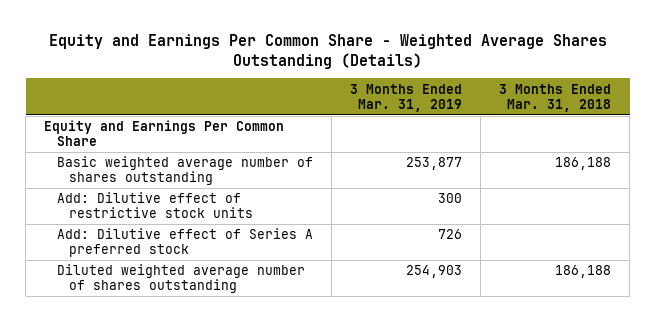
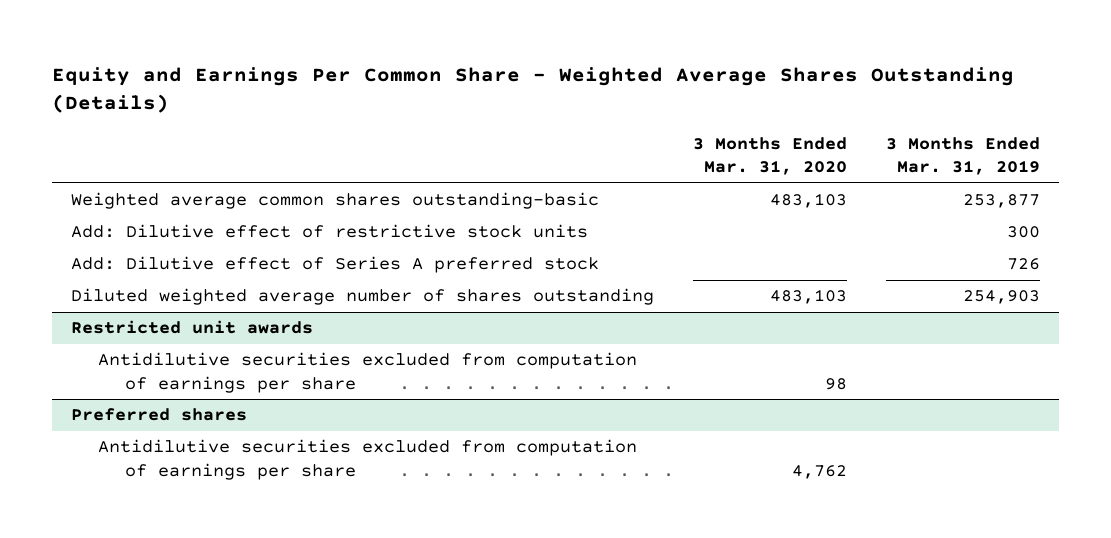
- | 3 Months Ended Mar. 31, 2019 | 3 Months Ended Mar. 31, 2018
+ | 3 Months Ended Mar. 31, 2020 | 3 Months Ended Mar. 31, 2019
- Equity and Earnings Per Common Share
- Basic weighted average number of shares outstanding | 253,877 | 186,188
+ Weighted average common shares outstanding-basic | 483,103 | 253,877
+ Restricted unit awards
+ Antidilutive securities excluded from computation of earnings per share | 98 |
+ Preferred shares
+ Antidilutive securities excluded from computation of earnings per share | 4,762 |

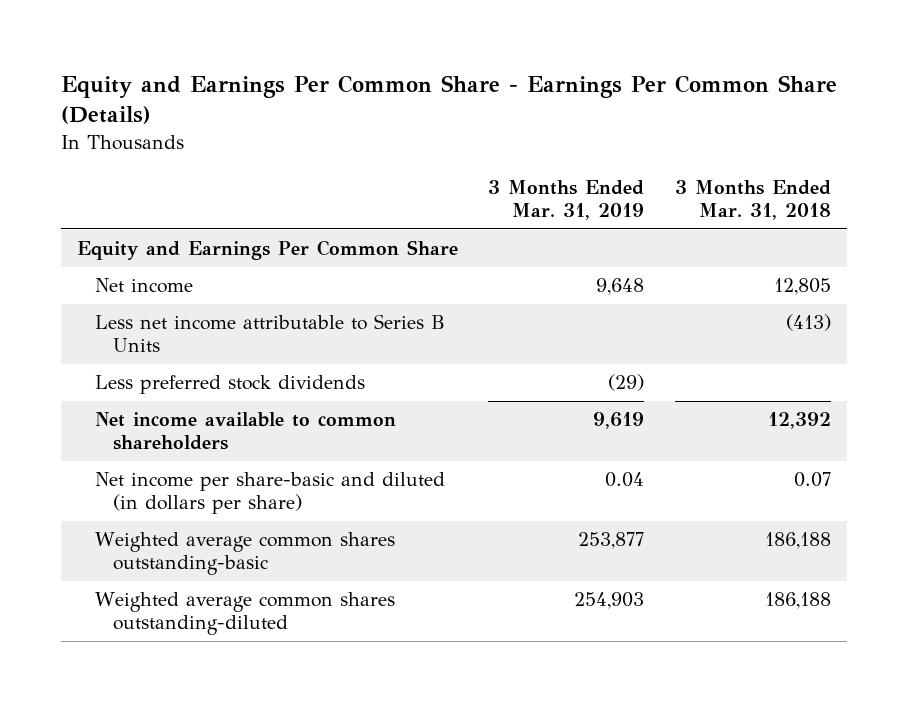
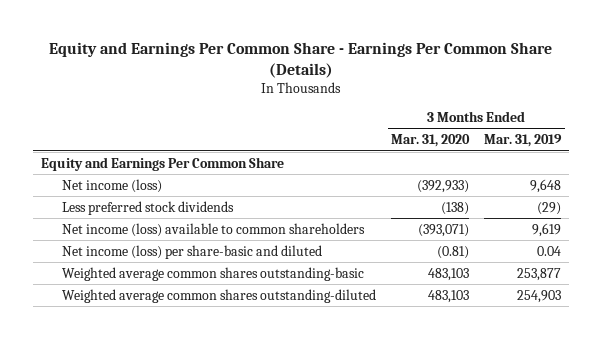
- | 3 Months Ended Mar. 31, 2019 | 3 Months Ended Mar. 31, 2018
+ | 3 Months Ended Mar. 31, 2020 | 3 Months Ended Mar. 31, 2019
- Net income | 9,648 | 12,805
- Less net income attributable to Series B Units | | (413)
+ Net income (loss) | (392,933) | 9,648
- Net income available to common shareholders | 9,619 | 12,392
- Net income per share-basic and diluted (in dollars per share) | 0.04 | 0.07
+ Net income (loss) available to common shareholders | (393,071) | 9,619
+ Net income (loss) per share-basic and diluted | (0.81) | 0.04

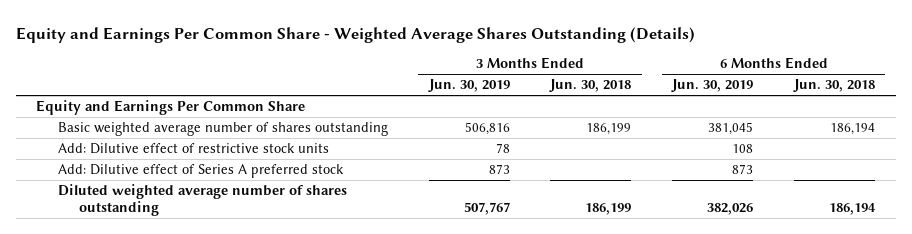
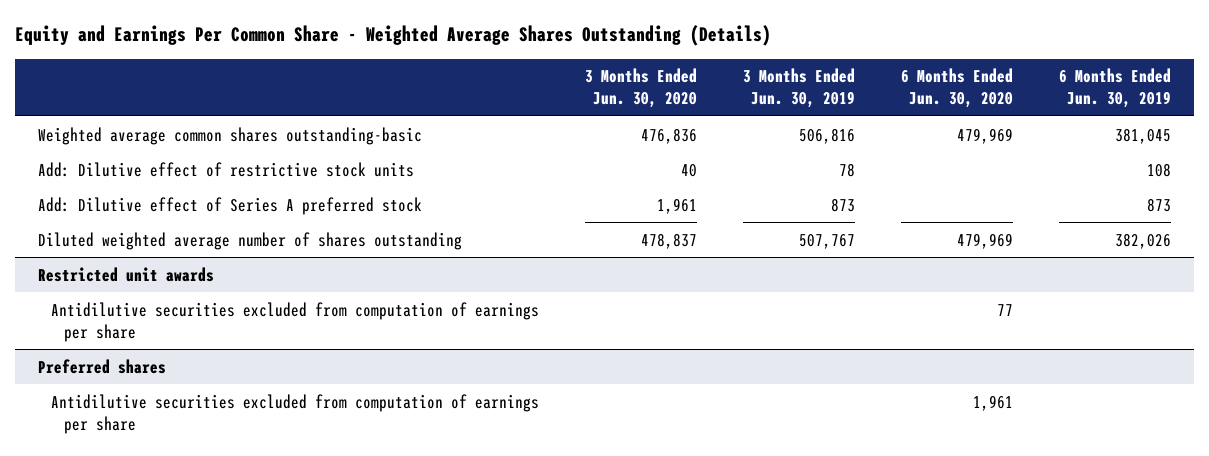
- | 3 Months Ended Jun. 30, 2019 | 3 Months Ended Jun. 30, 2018 | 6 Months Ended Jun. 30, 2019 | 6 Months Ended Jun. 30, 2018
+ | 3 Months Ended Jun. 30, 2020 | 3 Months Ended Jun. 30, 2019 | 6 Months Ended Jun. 30, 2020 | 6 Months Ended Jun. 30, 2019
- Equity and Earnings Per Common Share
- Basic weighted average number of shares outstanding | 506,816 | 186,199 | 381,045 | 186,194
+ Weighted average common shares outstanding-basic | 476,836 | 506,816 | 479,969 | 381,045
+ Restricted unit awards
+ Antidilutive securities excluded from computation of earnings per share | | | 77 |
+ Preferred shares
+ Antidilutive securities excluded from computation of earnings per share | | | 1,961 |

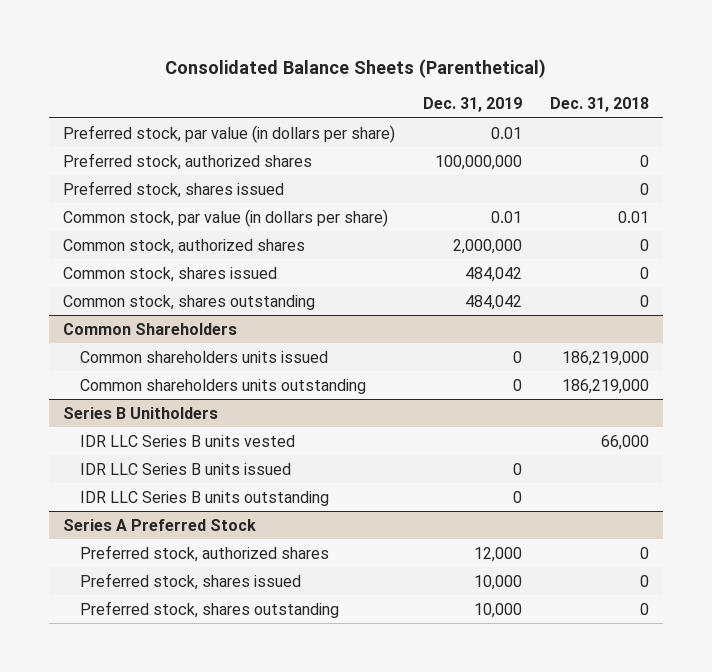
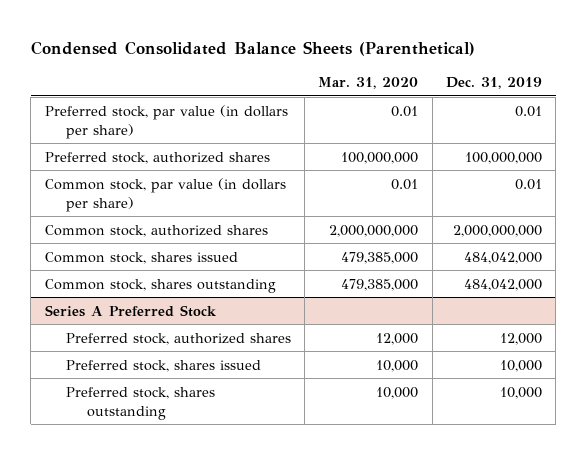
- Consolidated Balance Sheets (Parenthetical)
+ Condensed Consolidated Balance Sheets (Parenthetical)
- | Dec. 31, 2019 | Dec. 31, 2018
+ | Mar. 31, 2020 | Dec. 31, 2019
- Preferred stock, shares issued | | 0
- Common stock, authorized shares | 2,000,000 | 0
- Common stock, shares issued | 484,042 | 0
- Common stock, shares outstanding | 484,042 | 0
- Common Shareholders
- Common shareholders units issued | 0 | 186,219,000
- Common shareholders units outstanding | 0 | 186,219,000
- Series B Unitholders
- IDR LLC Series B units vested | | 66,000
- IDR LLC Series B units issued | 0 |
- IDR LLC Series B units outstanding | 0 |
+ Common stock, authorized shares | 2,000,000,000 | 2,000,000,000
+ Common stock, shares issued | 479,385,000 | 484,042,000
+ Common stock, shares outstanding | 479,385,000 | 484,042,000

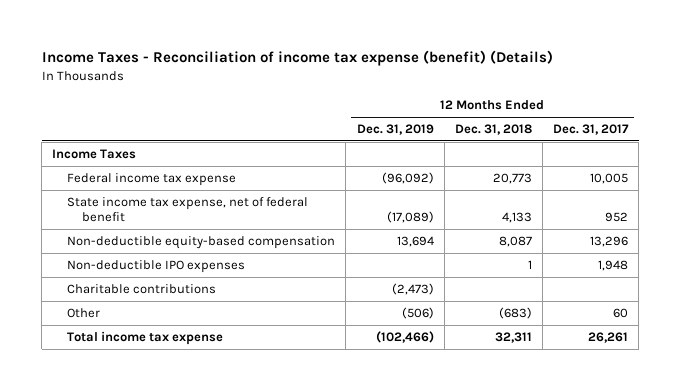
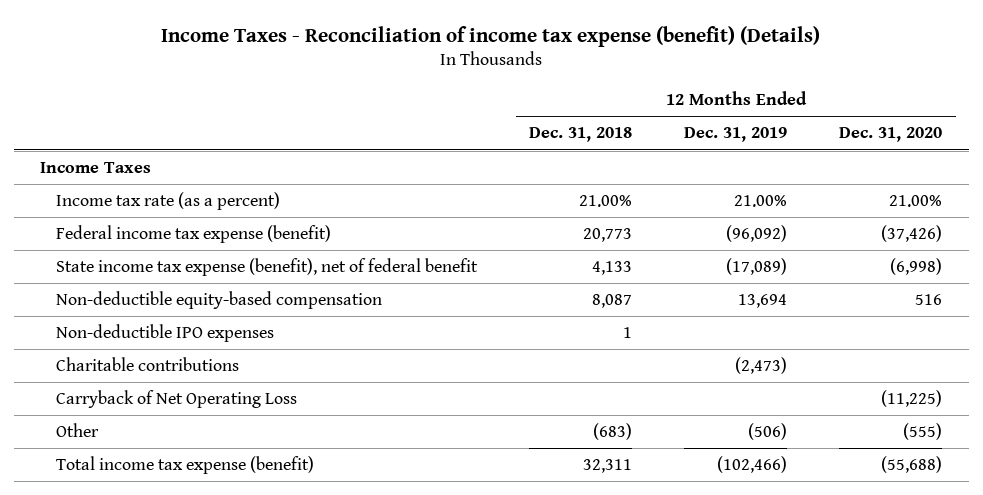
- | 12 Months Ended Dec. 31, 2019 | 12 Months Ended Dec. 31, 2018 | 12 Months Ended Dec. 31, 2017
+ | 12 Months Ended Dec. 31, 2018 | 12 Months Ended Dec. 31, 2019 | 12 Months Ended Dec. 31, 2020
- Federal income tax expense | (96,092) | 20,773 | 10,005
- State income tax expense, net of federal benefit | (17,089) | 4,133 | 952
+ Income tax rate (as a percent) | 21.00% | 21.00% | 21.00%
+ Federal income tax expense (benefit) | 20,773 | (96,092) | (37,426)
+ State income tax expense (benefit), net of federal benefit | 4,133 | (17,089) | (6,998)
+ Carryback of Net Operating Loss | | | (11,225)
- Total income tax expense | (102,466) | 32,311 | 26,261
+ Total income tax expense (benefit) | 32,311 | (102,466) | (55,688)

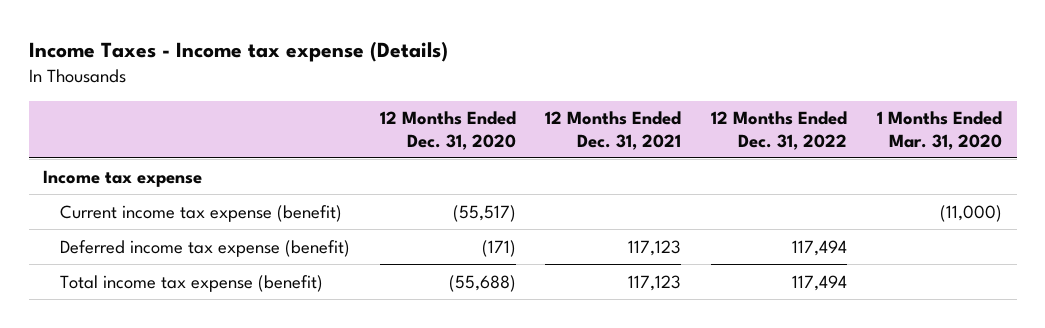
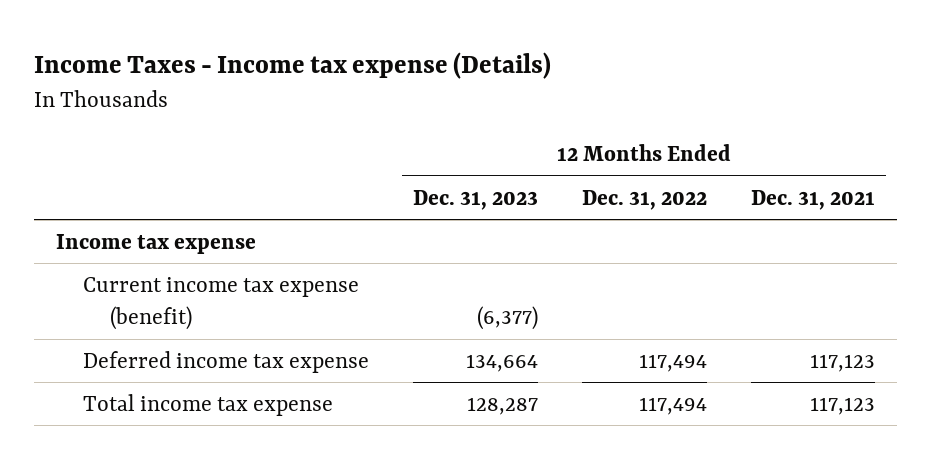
- | 12 Months Ended Dec. 31, 2020 | 12 Months Ended Dec. 31, 2021 | 12 Months Ended Dec. 31, 2022 | 1 Months Ended Mar. 31, 2020
+ | 12 Months Ended Dec. 31, 2023 | 12 Months Ended Dec. 31, 2022 | 12 Months Ended Dec. 31, 2021
- Deferred income tax expense (benefit) | (171) | 117,123 | 117,494 |
- Total income tax expense (benefit) | (55,688) | 117,123 | 117,494 |
+ Deferred income tax expense | 134,664 | 117,494 | 117,123
+ Total income tax expense | 128,287 | 117,494 | 117,123

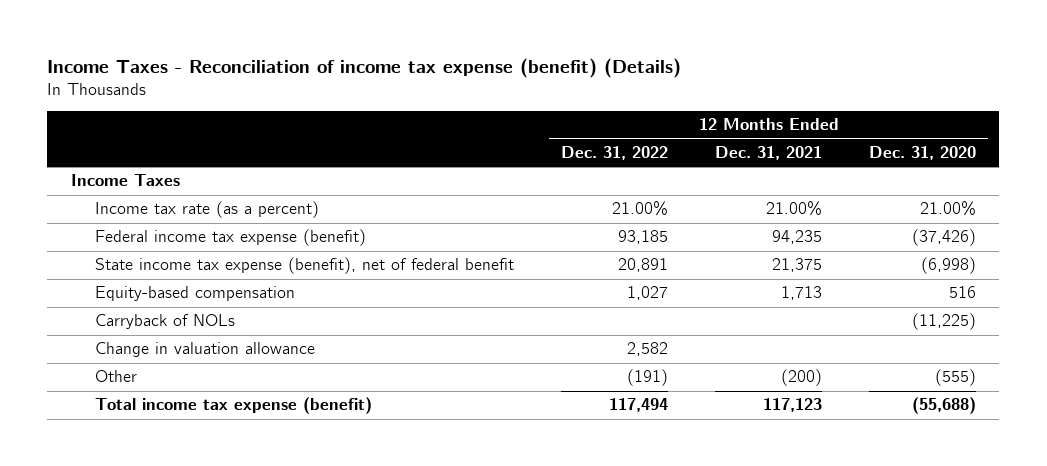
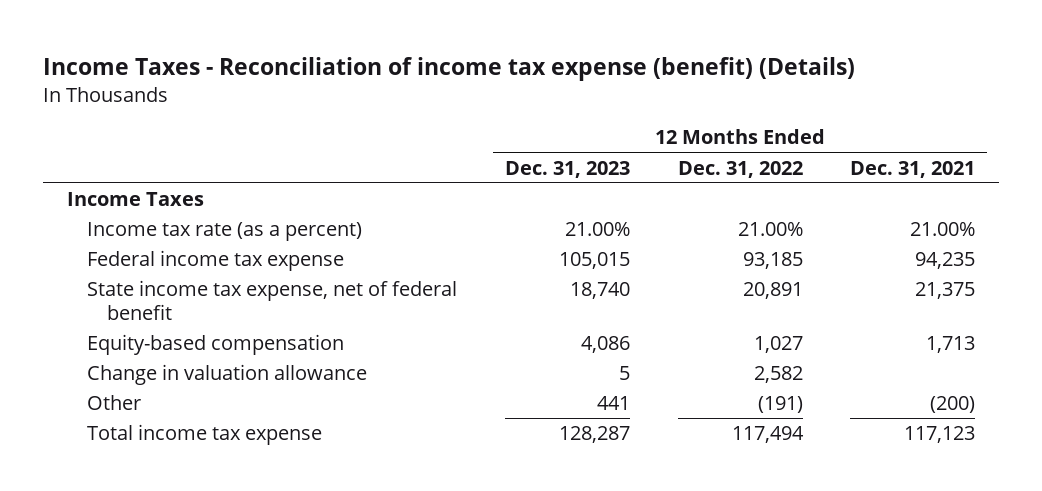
- | 12 Months Ended Dec. 31, 2022 | 12 Months Ended Dec. 31, 2021 | 12 Months Ended Dec. 31, 2020
+ | 12 Months Ended Dec. 31, 2023 | 12 Months Ended Dec. 31, 2022 | 12 Months Ended Dec. 31, 2021
- Federal income tax expense (benefit) | 93,185 | 94,235 | (37,426)
- State income tax expense (benefit), net of federal benefit | 20,891 | 21,375 | (6,998)
+ Federal income tax expense | 105,015 | 93,185 | 94,235
+ State income tax expense, net of federal benefit | 18,740 | 20,891 | 21,375
- Carryback of NOLs | | | (11,225)
- Total income tax expense (benefit) | 117,494 | 117,123 | (55,688)
+ Total income tax expense | 128,287 | 117,494 | 117,123

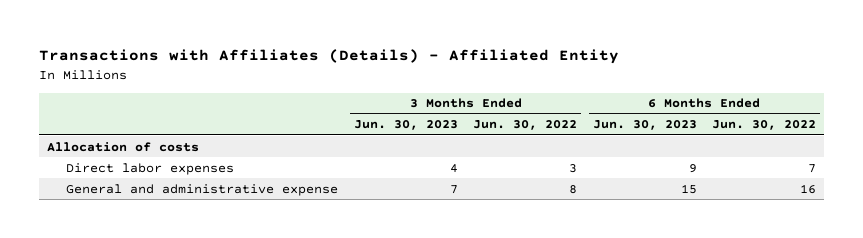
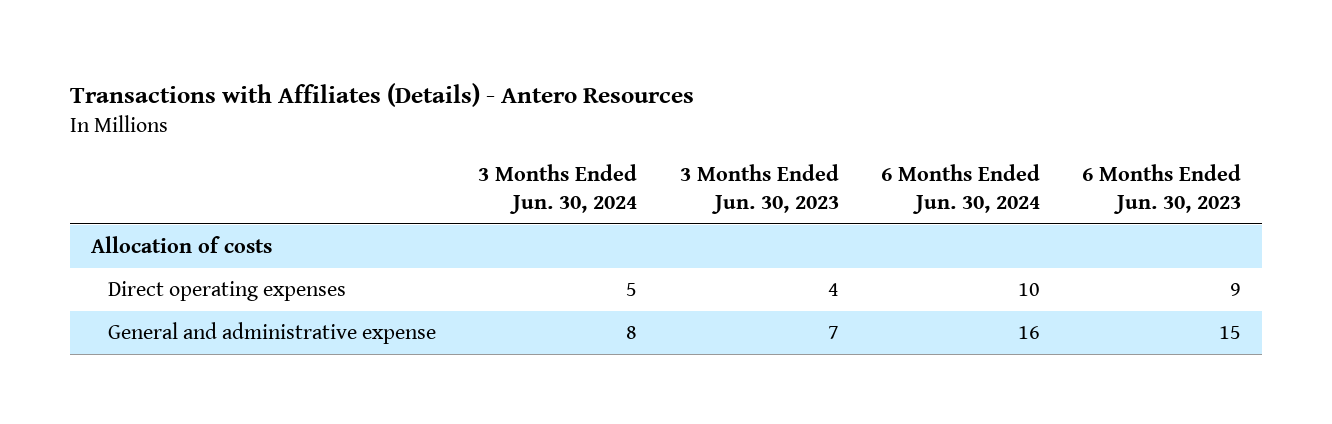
- Transactions with Affiliates (Details) - Affiliated Entity
+ Transactions with Affiliates (Details) - Antero Resources
- | 3 Months Ended Jun. 30, 2023 | 3 Months Ended Jun. 30, 2022 | 6 Months Ended Jun. 30, 2023 | 6 Months Ended Jun. 30, 2022
+ | 3 Months Ended Jun. 30, 2024 | 3 Months Ended Jun. 30, 2023 | 6 Months Ended Jun. 30, 2024 | 6 Months Ended Jun. 30, 2023
- Direct labor expenses | 4 | 3 | 9 | 7
+ Direct operating expenses | 5 | 4 | 10 | 9

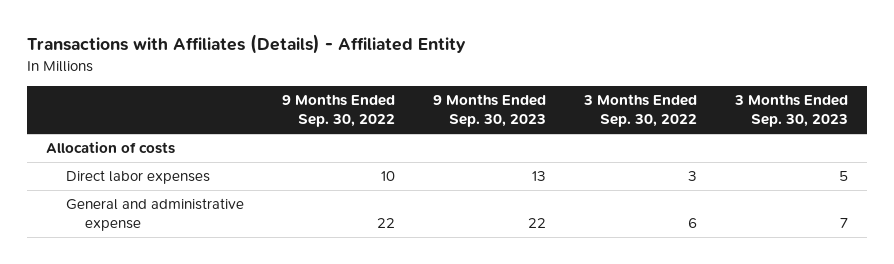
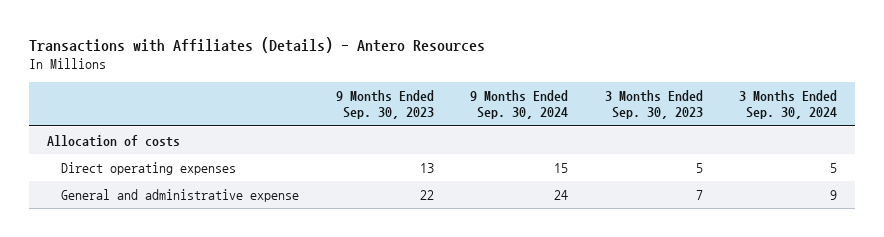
- Transactions with Affiliates (Details) - Affiliated Entity
+ Transactions with Affiliates (Details) - Antero Resources
- | 9 Months Ended Sep. 30, 2022 | 9 Months Ended Sep. 30, 2023 | 3 Months Ended Sep. 30, 2022 | 3 Months Ended Sep. 30, 2023
+ | 9 Months Ended Sep. 30, 2023 | 9 Months Ended Sep. 30, 2024 | 3 Months Ended Sep. 30, 2023 | 3 Months Ended Sep. 30, 2024
- Direct labor expenses | 10 | 13 | 3 | 5
+ Direct operating expenses | 13 | 15 | 5 | 5

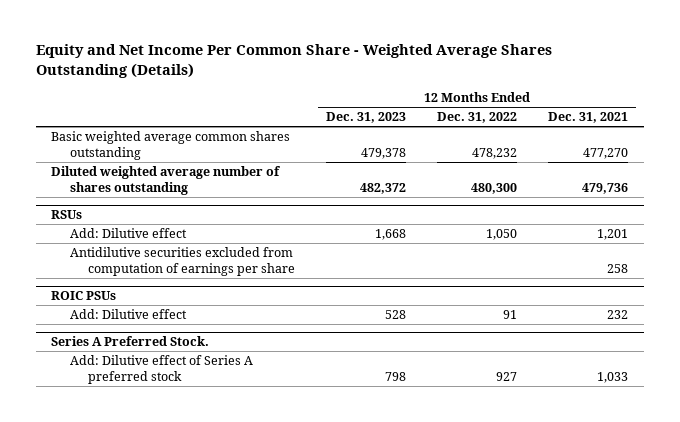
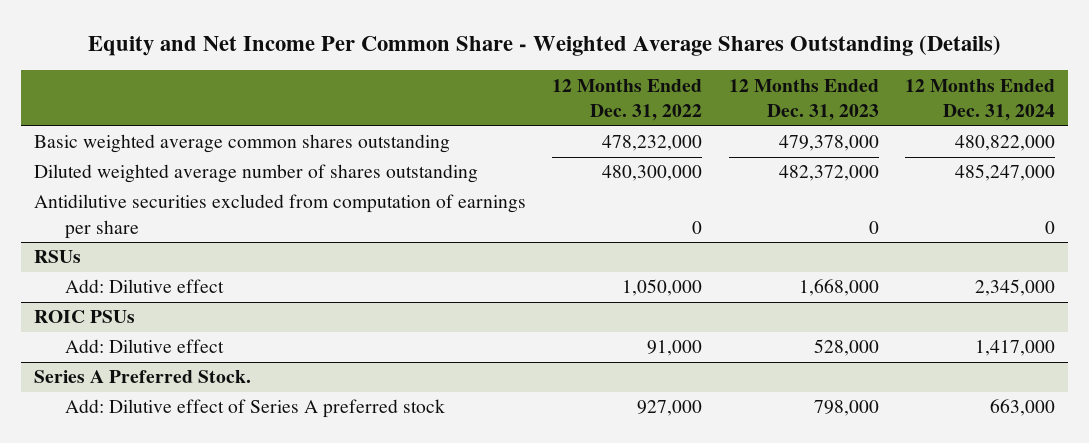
- | 12 Months Ended Dec. 31, 2023 | 12 Months Ended Dec. 31, 2022 | 12 Months Ended Dec. 31, 2021
+ | 12 Months Ended Dec. 31, 2022 | 12 Months Ended Dec. 31, 2023 | 12 Months Ended Dec. 31, 2024
- Basic weighted average common shares outstanding | 479,378 | 478,232 | 477,270
- Diluted weighted average number of shares outstanding | 482,372 | 480,300 | 479,736
+ Basic weighted average common shares outstanding | 478,232,000 | 479,378,000 | 480,822,000
+ Diluted weighted average number of shares outstanding | 480,300,000 | 482,372,000 | 485,247,000
+ Antidilutive securities excluded from computation of earnings per share | 0 | 0 | 0
@ RSUs
- Add: Dilutive effect | 1,668 | 1,050 | 1,201
- Antidilutive securities excluded from computation of earnings per share | | | 258
+ Add: Dilutive effect | 1,050,000 | 1,668,000 | 2,345,000
@ ROIC PSUs
- Add: Dilutive effect | 528 | 91 | 232
+ Add: Dilutive effect | 91,000 | 528,000 | 1,417,000
@ Series A Preferred Stock.
- Add: Dilutive effect of Series A preferred stock | 798 | 927 | 1,033
+ Add: Dilutive effect of Series A preferred stock | 927,000 | 798,000 | 663,000

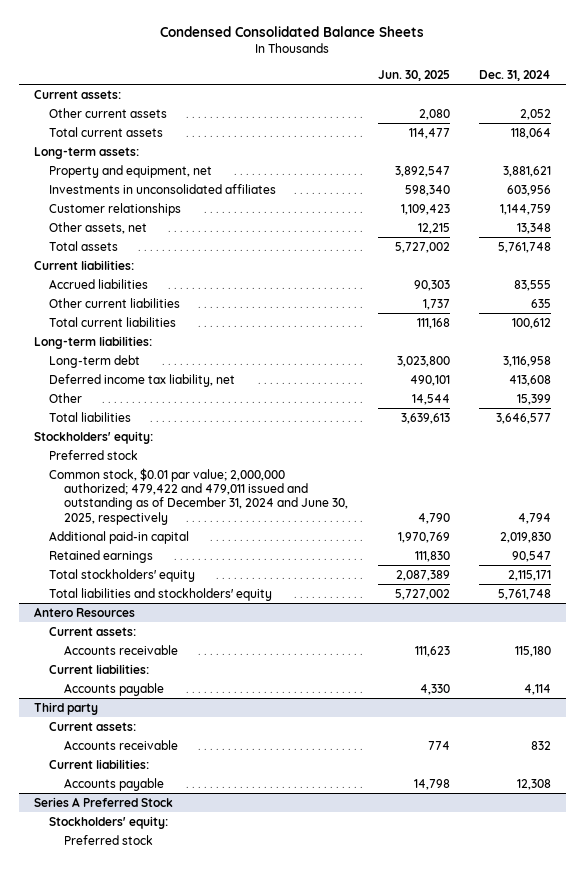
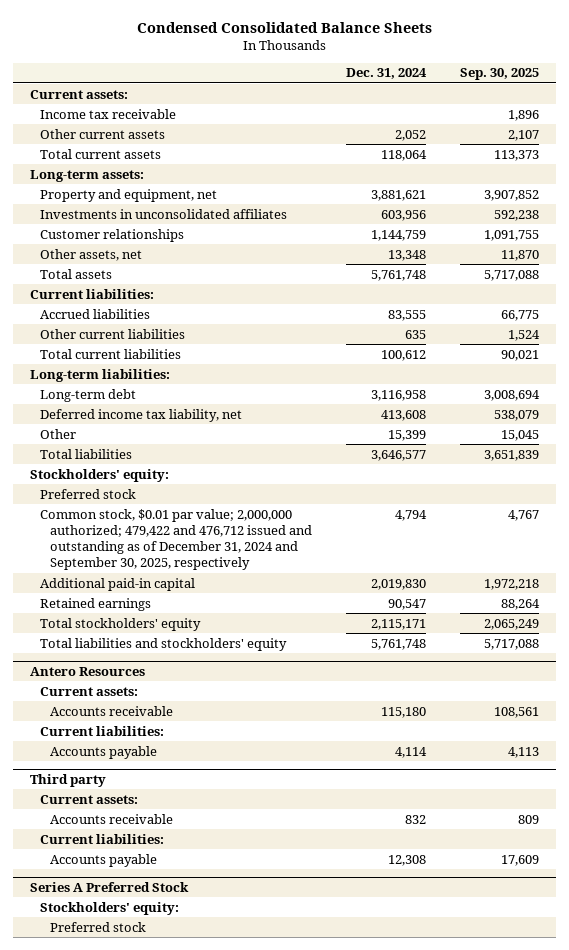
- | Jun. 30, 2025 | Dec. 31, 2024
+ | Dec. 31, 2024 | Sep. 30, 2025
+ Income tax receivable | | 1,896
- Common stock, $0.01 par value; 2,000,000 authorized; 479,422 and 479,011 issued and outstanding as of December 31, 2024 and June 30, 2025, respectively | 4,790 | 4,794
+ Common stock, $0.01 par value; 2,000,000 authorized; 479,422 and 476,712 issued and outstanding as of December 31, 2024 and September 30, 2025, respectively | 4,794 | 4,767

